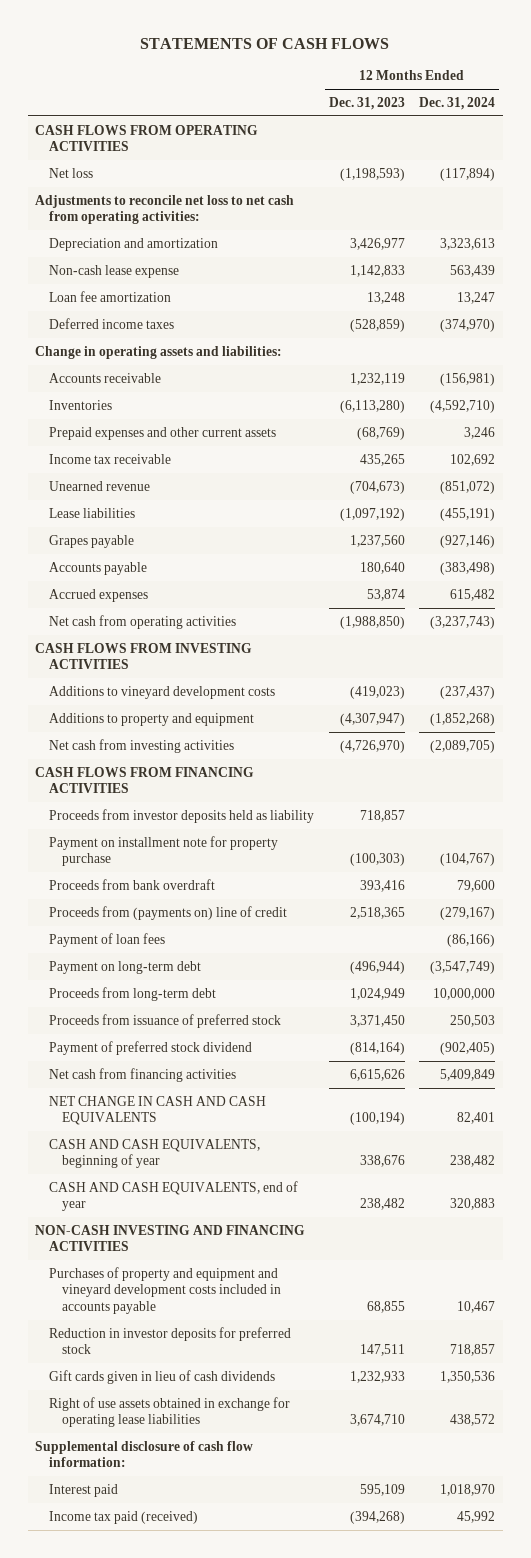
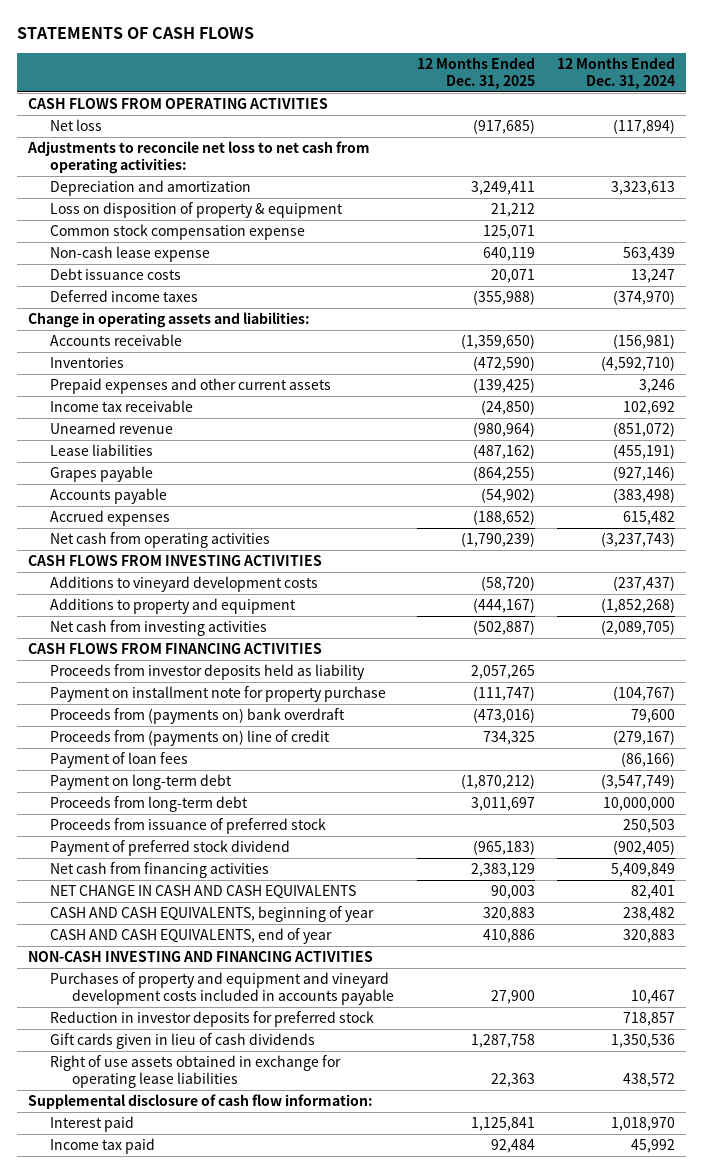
- | 12 Months Ended Dec. 31, 2023 | 12 Months Ended Dec. 31, 2024
+ | 12 Months Ended Dec. 31, 2025 | 12 Months Ended Dec. 31, 2024
+ Loss on disposition of property & equipment | 21,212 |
+ Common stock compensation expense | 125,071 |
- Loan fee amortization | 13,248 | 13,247
+ Debt issuance costs | 20,071 | 13,247
- Proceeds from bank overdraft | 393,416 | 79,600
+ Proceeds from (payments on) bank overdraft | (473,016) | 79,600
- Income tax paid (received) | (394,268) | 45,992
+ Income tax paid | 92,484 | 45,992

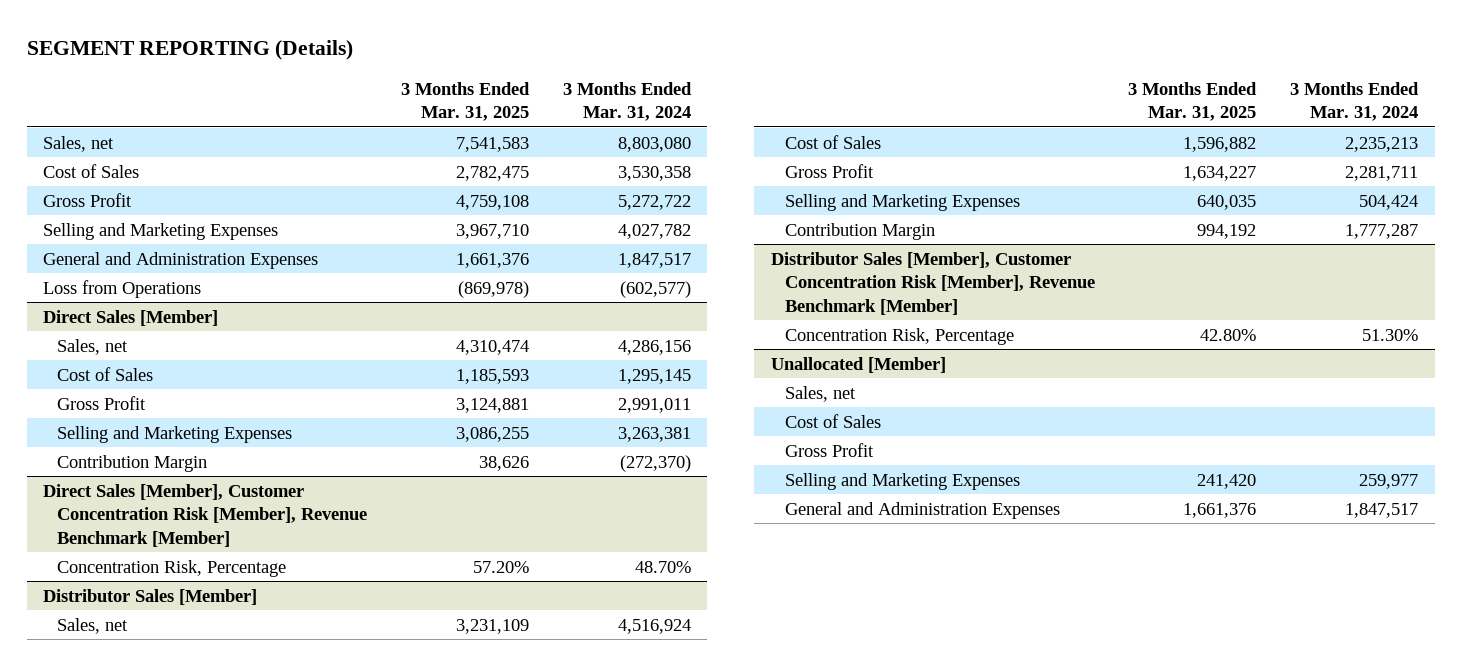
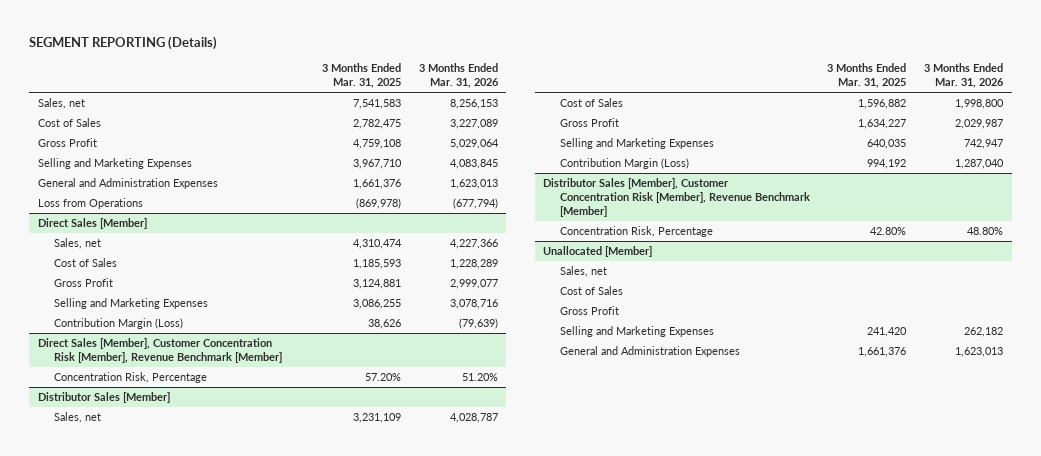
- | 3 Months Ended Mar. 31, 2025 | 3 Months Ended Mar. 31, 2024
+ | 3 Months Ended Mar. 31, 2025 | 3 Months Ended Mar. 31, 2026
@ Direct Sales [Member]
- Contribution Margin | 38,626 | (272,370)
+ Contribution Margin (Loss) | 38,626 | (79,639)
@ Distributor Sales [Member]
- Contribution Margin | 994,192 | 1,777,287
+ Contribution Margin (Loss) | 994,192 | 1,287,040

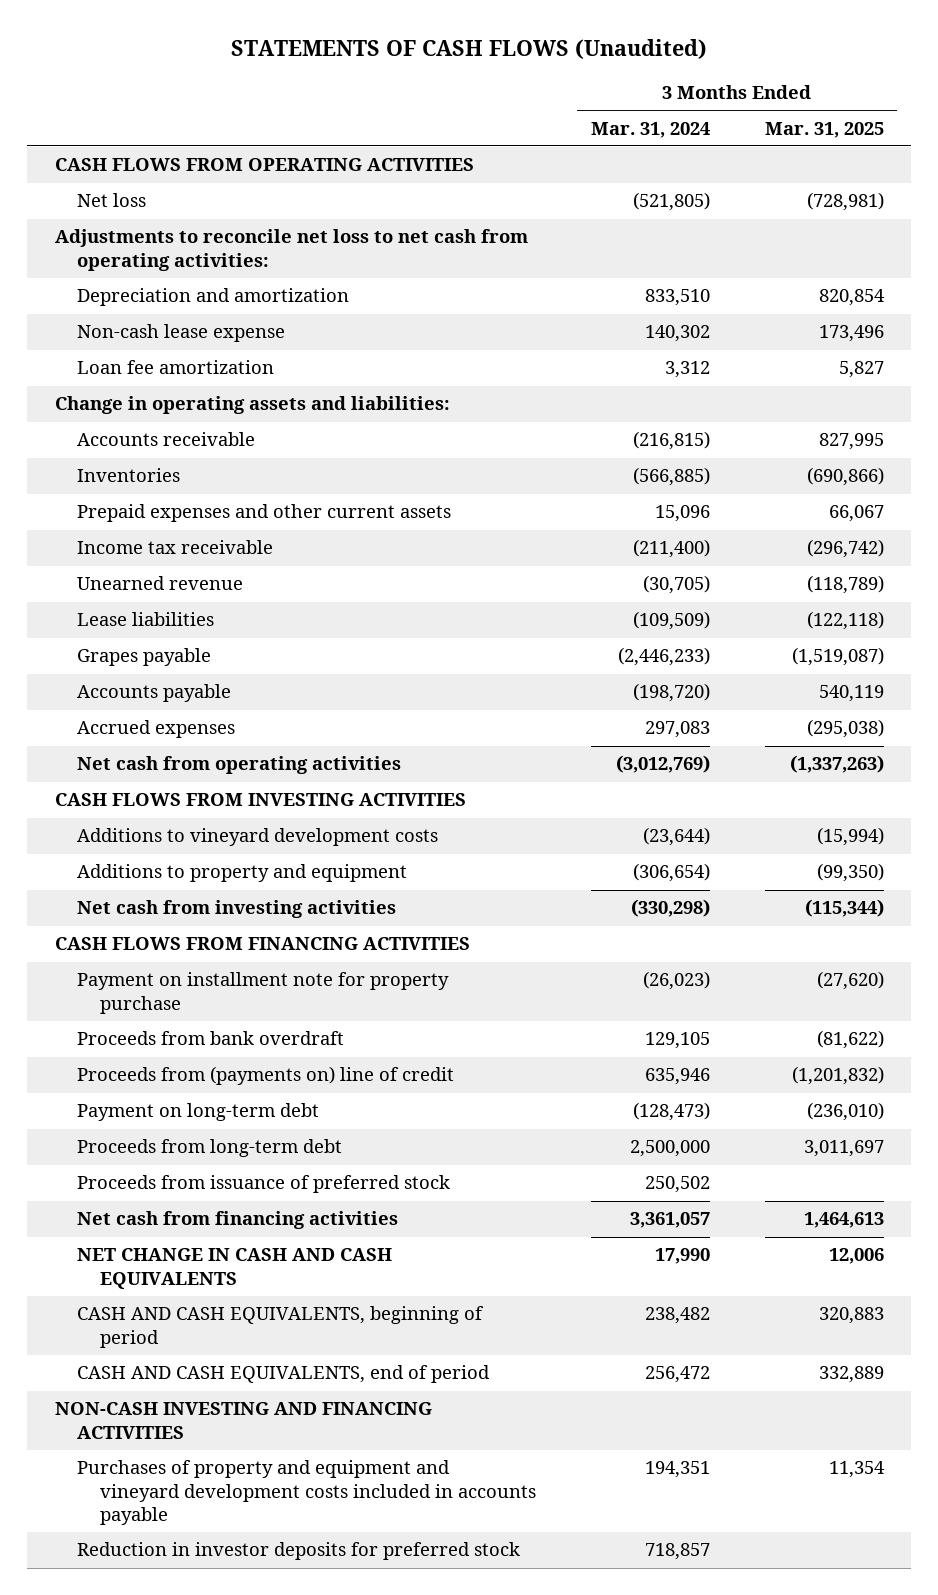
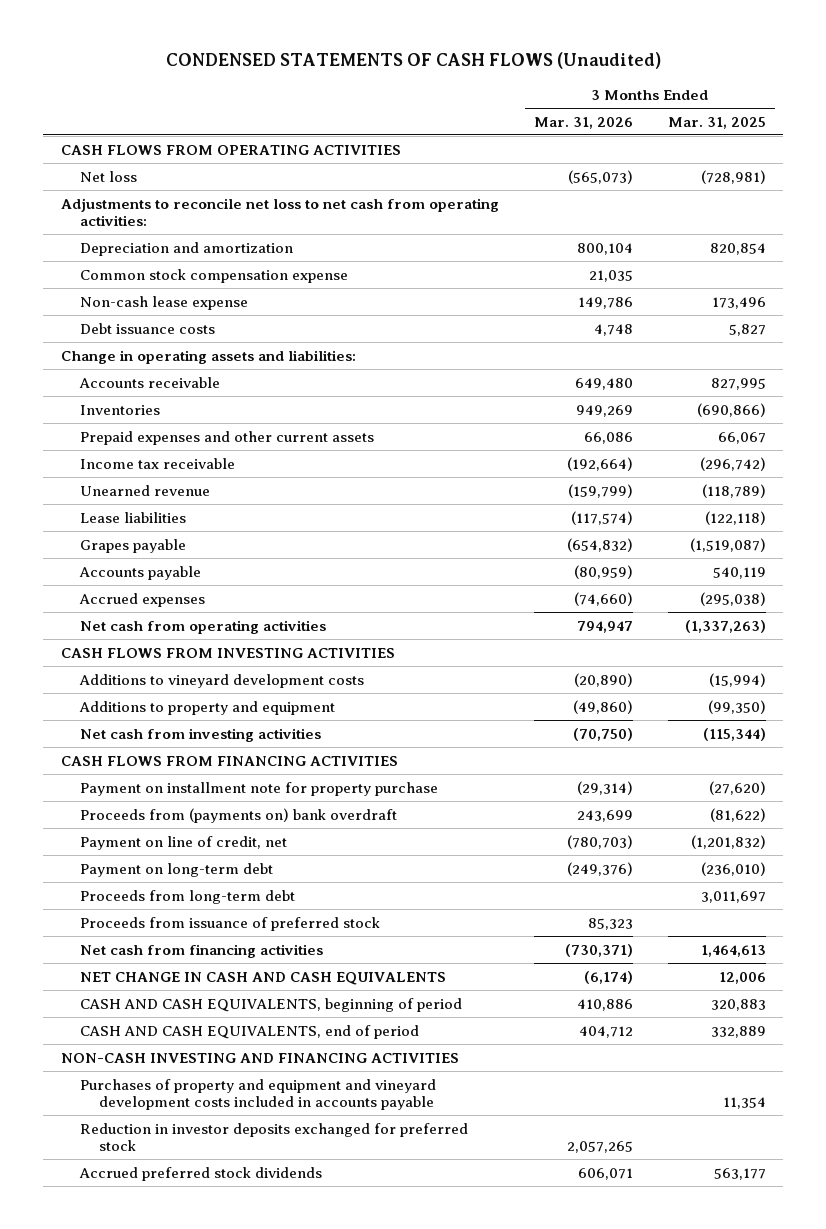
- STATEMENTS OF CASH FLOWS (Unaudited)
+ CONDENSED STATEMENTS OF CASH FLOWS (Unaudited)
- | 3 Months Ended Mar. 31, 2024 | 3 Months Ended Mar. 31, 2025
+ | 3 Months Ended Mar. 31, 2026 | 3 Months Ended Mar. 31, 2025
+ Common stock compensation expense | 21,035 |
- Loan fee amortization | 3,312 | 5,827
+ Debt issuance costs | 4,748 | 5,827
- Proceeds from bank overdraft | 129,105 | (81,622)
- Proceeds from (payments on) line of credit | 635,946 | (1,201,832)
+ Proceeds from (payments on) bank overdraft | 243,699 | (81,622)
+ Payment on line of credit, net | (780,703) | (1,201,832)
- Reduction in investor deposits for preferred stock | 718,857 |
+ Reduction in investor deposits exchanged for preferred stock | 2,057,265 |
+ Accrued preferred stock dividends | 606,071 | 563,177

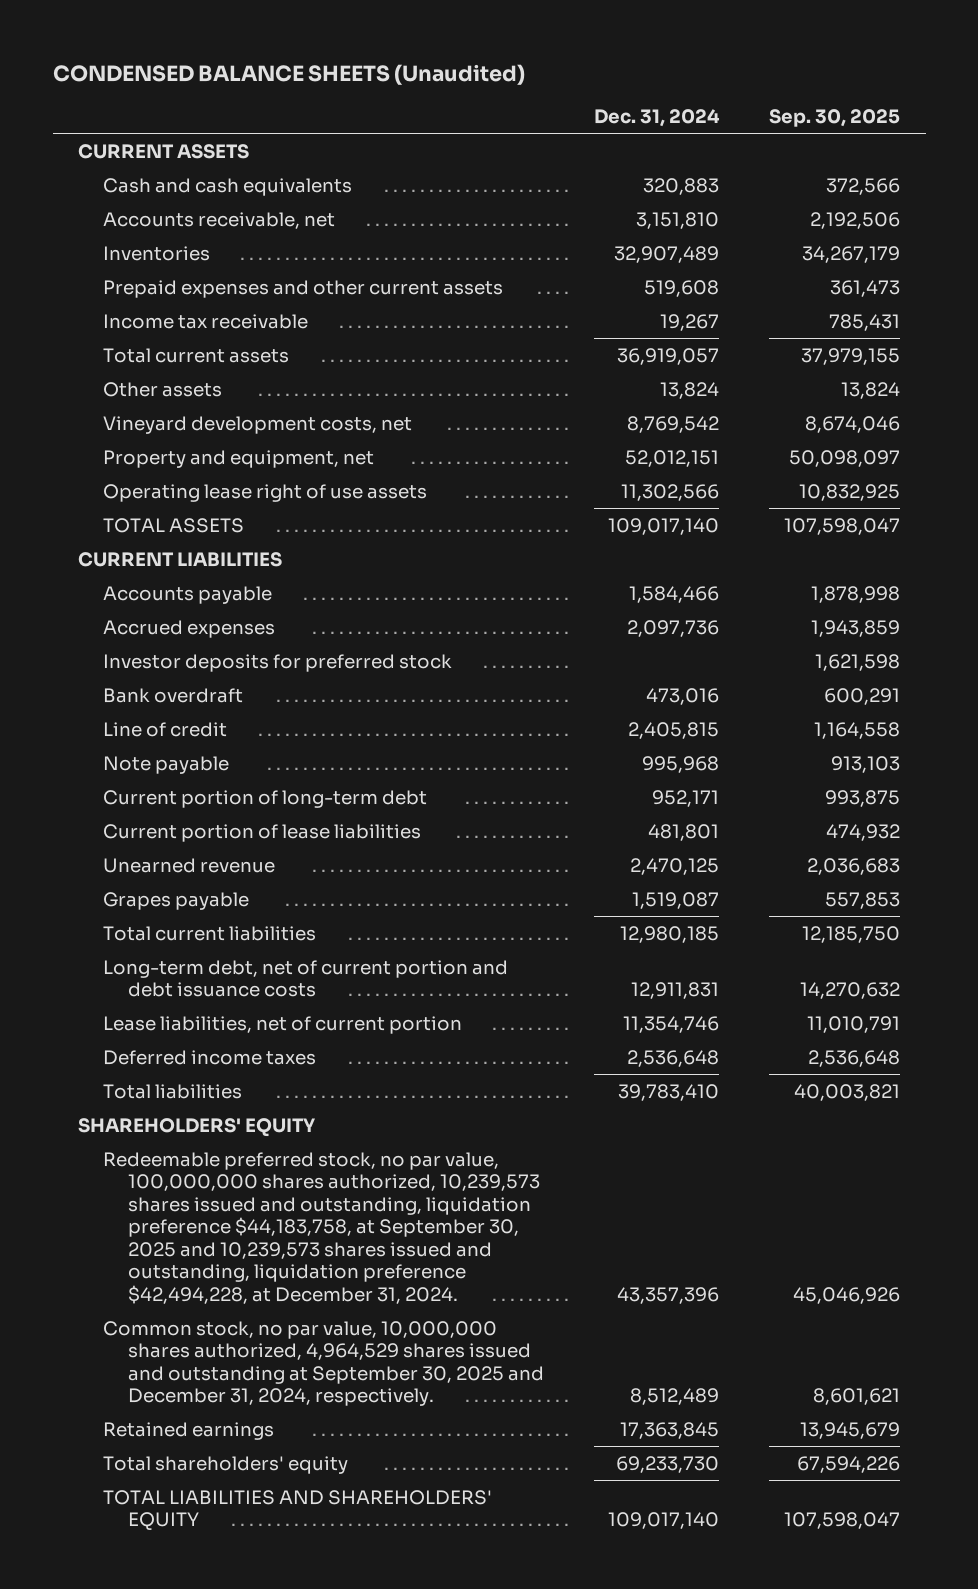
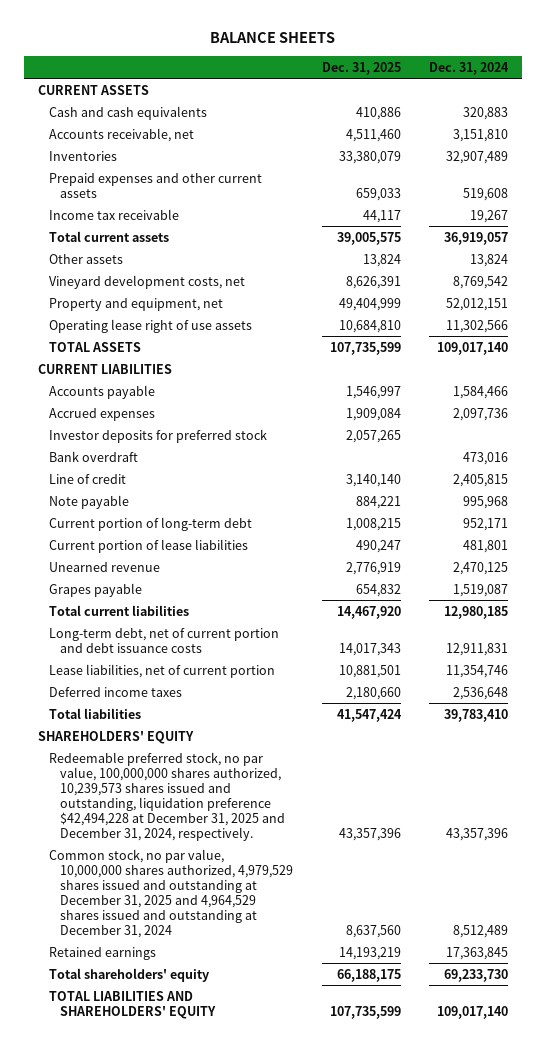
- CONDENSED BALANCE SHEETS (Unaudited)
+ BALANCE SHEETS
- | Dec. 31, 2024 | Sep. 30, 2025
+ | Dec. 31, 2025 | Dec. 31, 2024
- Redeemable preferred stock, no par value, 100,000,000 shares authorized, 10,239,573 shares issued and outstanding, liquidation preference $44,183,758, at September 30, 2025 and 10,239,573 shares issued and outstanding, liquidation preference $42,494,228, at December 31, 2024. | 43,357,396 | 45,046,926
- Common stock, no par value, 10,000,000 shares authorized, 4,964,529 shares issued and outstanding at September 30, 2025 and December 31, 2024, respectively. | 8,512,489 | 8,601,621
+ Redeemable preferred stock, no par value, 100,000,000 shares authorized, 10,239,573 shares issued and outstanding, liquidation preference $42,494,228 at December 31, 2025 and December 31, 2024, respectively. | 43,357,396 | 43,357,396
+ Common stock, no par value, 10,000,000 shares authorized, 4,979,529 shares issued and outstanding at December 31, 2025 and 4,964,529 shares issued and outstanding at December 31, 2024 | 8,637,560 | 8,512,489

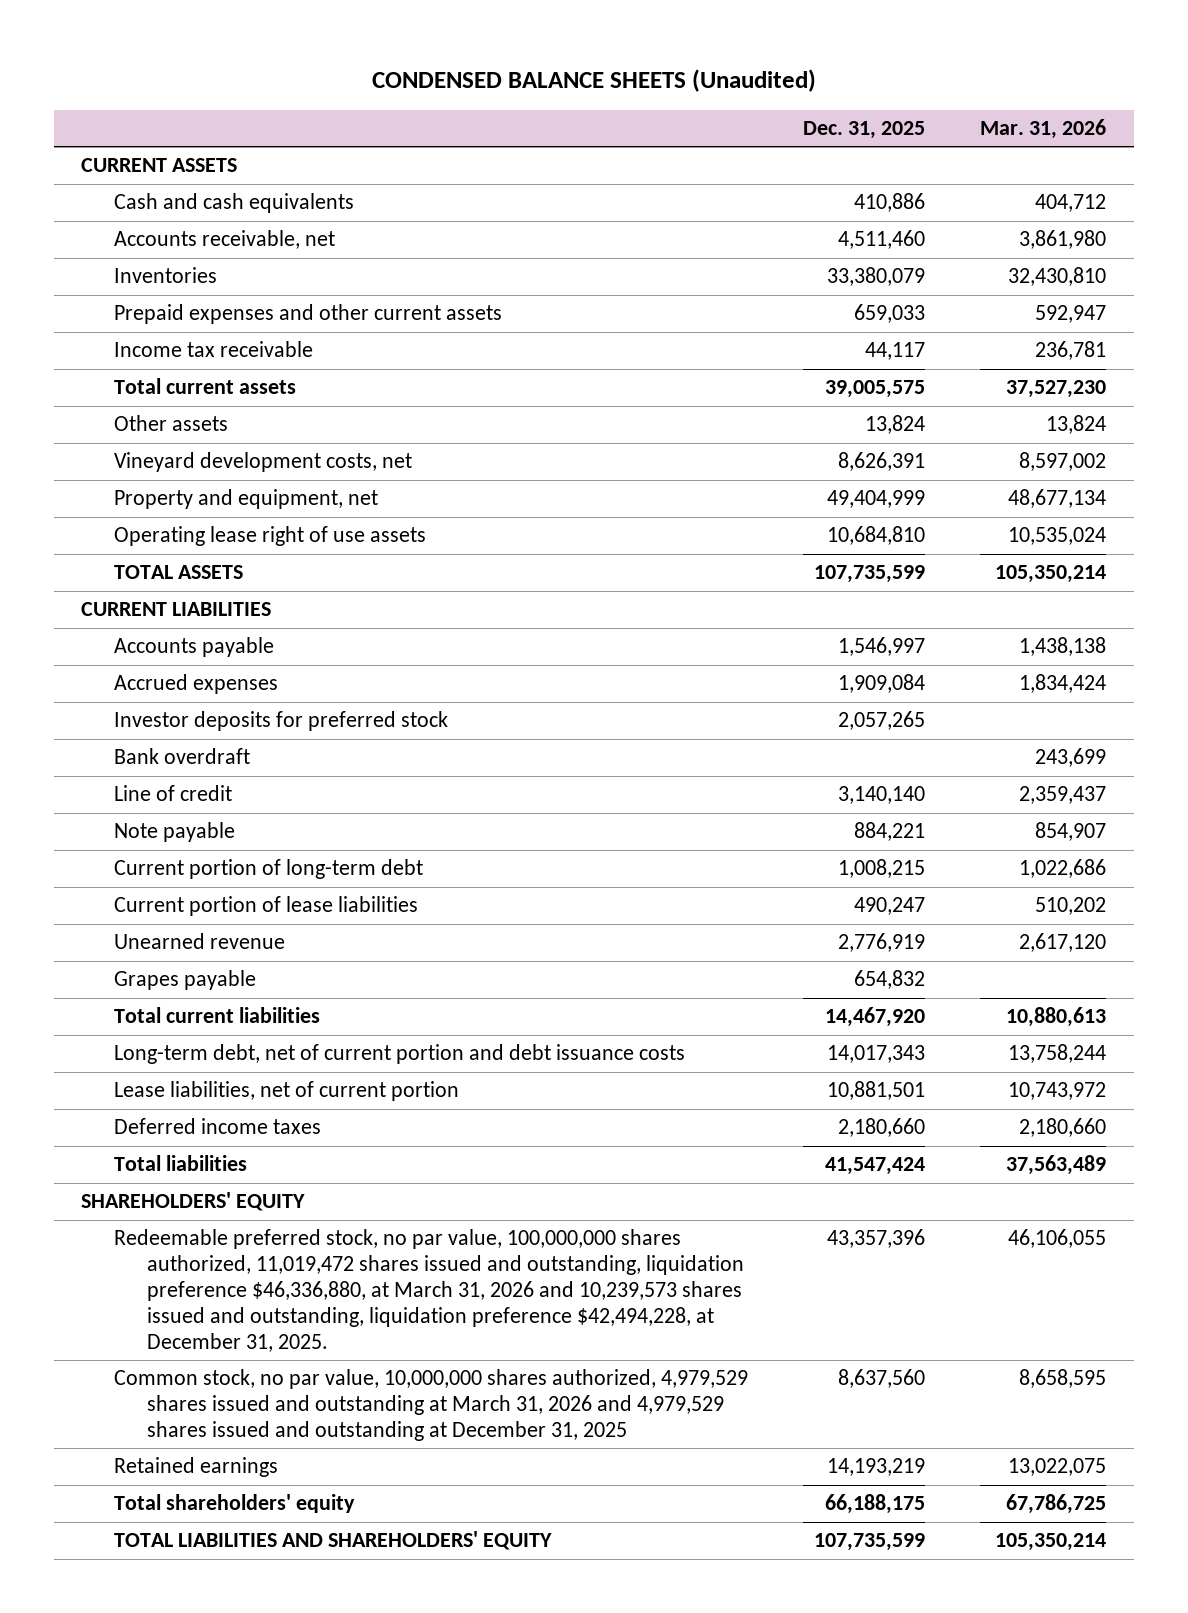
- BALANCE SHEETS
+ CONDENSED BALANCE SHEETS (Unaudited)
- | Dec. 31, 2025 | Dec. 31, 2024
+ | Dec. 31, 2025 | Mar. 31, 2026
- Redeemable preferred stock, no par value, 100,000,000 shares authorized, 10,239,573 shares issued and outstanding, liquidation preference $42,494,228 at December 31, 2025 and December 31, 2024, respectively. | 43,357,396 | 43,357,396
- Common stock, no par value, 10,000,000 shares authorized, 4,979,529 shares issued and outstanding at December 31, 2025 and 4,964,529 shares issued and outstanding at December 31, 2024 | 8,637,560 | 8,512,489
+ Redeemable preferred stock, no par value, 100,000,000 shares authorized, 11,019,472 shares issued and outstanding, liquidation preference $46,336,880, at March 31, 2026 and 10,239,573 shares issued and outstanding, liquidation preference $42,494,228, at December 31, 2025. | 43,357,396 | 46,106,055
+ Common stock, no par value, 10,000,000 shares authorized, 4,979,529 shares issued and outstanding at March 31, 2026 and 4,979,529 shares issued and outstanding at December 31, 2025 | 8,637,560 | 8,658,595

